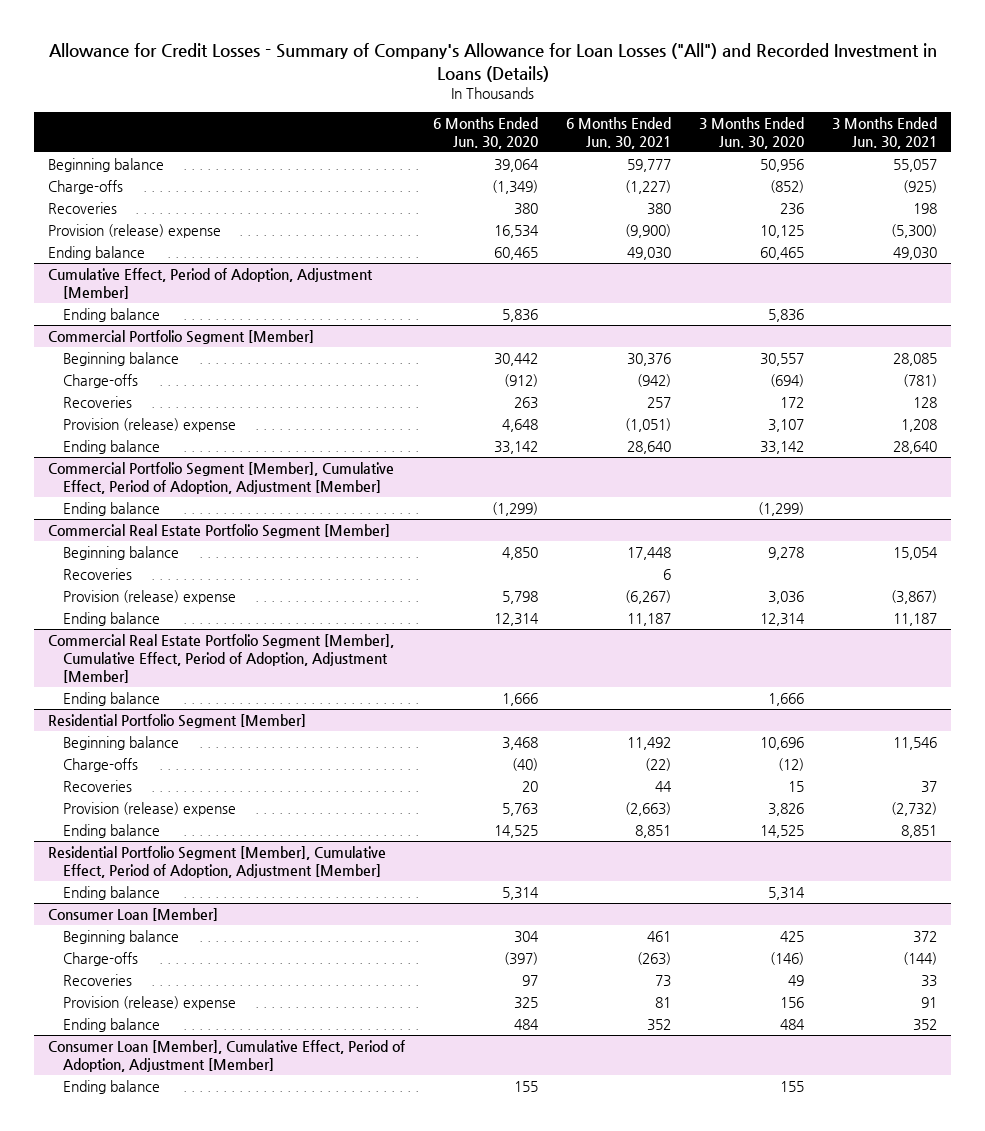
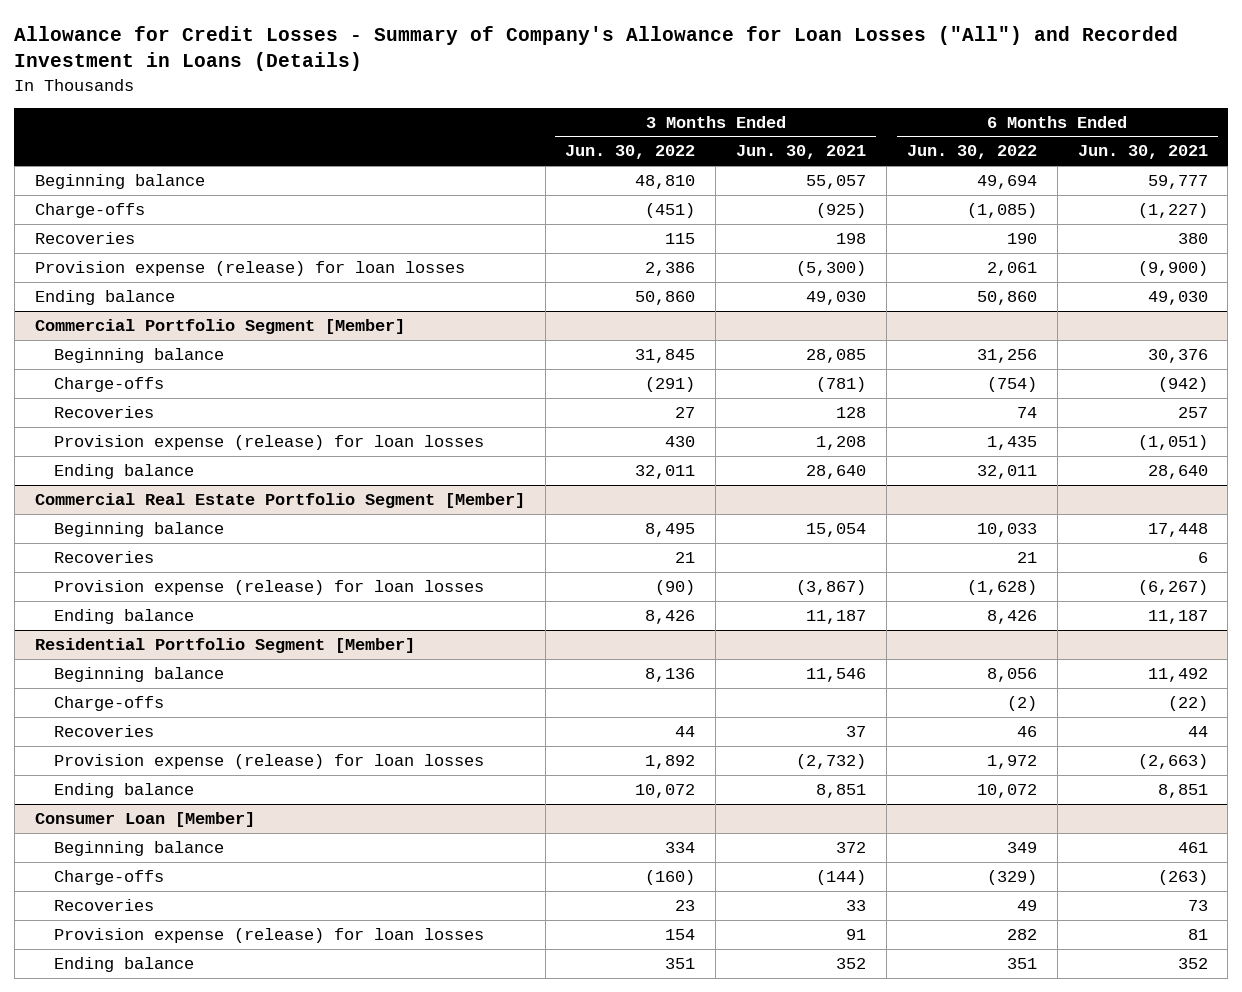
- | 6 Months Ended Jun. 30, 2020 | 6 Months Ended Jun. 30, 2021 | 3 Months Ended Jun. 30, 2020 | 3 Months Ended Jun. 30, 2021
+ | 3 Months Ended Jun. 30, 2022 | 3 Months Ended Jun. 30, 2021 | 6 Months Ended Jun. 30, 2022 | 6 Months Ended Jun. 30, 2021
- Provision (release) expense | 16,534 | (9,900) | 10,125 | (5,300)
+ Provision expense (release) for loan losses | 2,386 | (5,300) | 2,061 | (9,900)
- Cumulative Effect, Period of Adoption, Adjustment [Member]
- Ending balance | 5,836 | | 5,836 |
@ Commercial Portfolio Segment [Member]
- Provision (release) expense | 4,648 | (1,051) | 3,107 | 1,208
+ Provision expense (release) for loan losses | 430 | 1,208 | 1,435 | (1,051)
- Commercial Portfolio Segment [Member], Cumulative Effect, Period of Adoption, Adjustment [Member]
- Ending balance | (1,299) | | (1,299) |
@ Commercial Real Estate Portfolio Segment [Member]
- Provision (release) expense | 5,798 | (6,267) | 3,036 | (3,867)
+ Provision expense (release) for loan losses | (90) | (3,867) | (1,628) | (6,267)
- Commercial Real Estate Portfolio Segment [Member], Cumulative Effect, Period of Adoption, Adjustment [Member]
- Ending balance | 1,666 | | 1,666 |
@ Residential Portfolio Segment [Member]
- Provision (release) expense | 5,763 | (2,663) | 3,826 | (2,732)
+ Provision expense (release) for loan losses | 1,892 | (2,732) | 1,972 | (2,663)
- Residential Portfolio Segment [Member], Cumulative Effect, Period of Adoption, Adjustment [Member]
- Ending balance | 5,314 | | 5,314 |
@ Consumer Loan [Member]
- Provision (release) expense | 325 | 81 | 156 | 91
+ Provision expense (release) for loan losses | 154 | 91 | 282 | 81
- Consumer Loan [Member], Cumulative Effect, Period of Adoption, Adjustment [Member]
- Ending balance | 155 | | 155 |

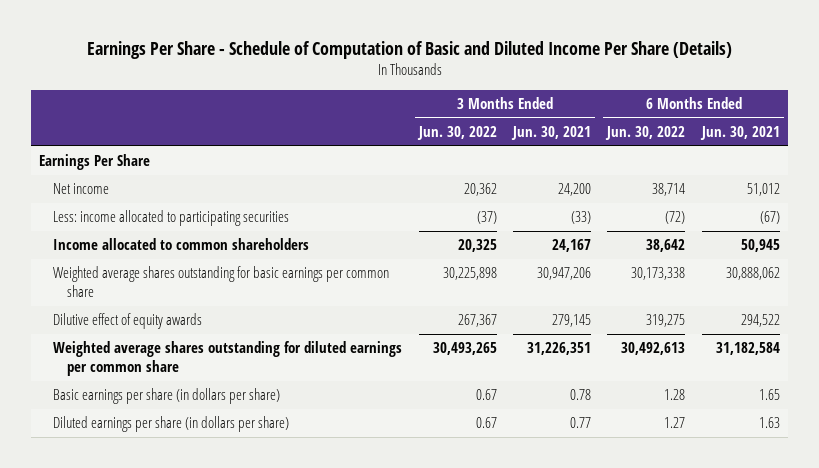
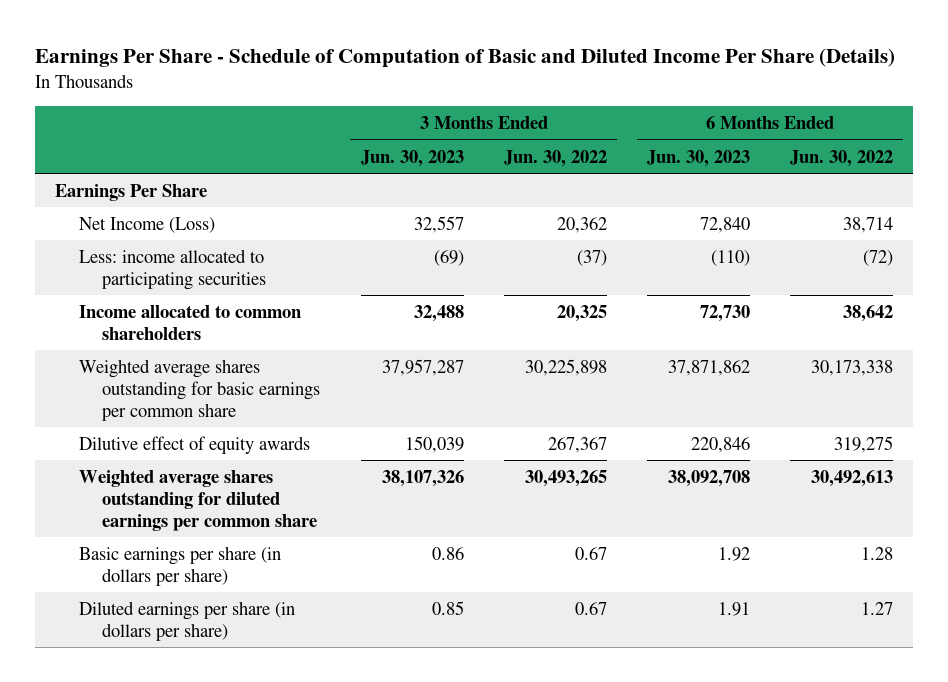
- | 3 Months Ended Jun. 30, 2022 | 3 Months Ended Jun. 30, 2021 | 6 Months Ended Jun. 30, 2022 | 6 Months Ended Jun. 30, 2021
+ | 3 Months Ended Jun. 30, 2023 | 3 Months Ended Jun. 30, 2022 | 6 Months Ended Jun. 30, 2023 | 6 Months Ended Jun. 30, 2022
- Net income | 20,362 | 24,200 | 38,714 | 51,012
+ Net Income (Loss) | 32,557 | 20,362 | 72,840 | 38,714

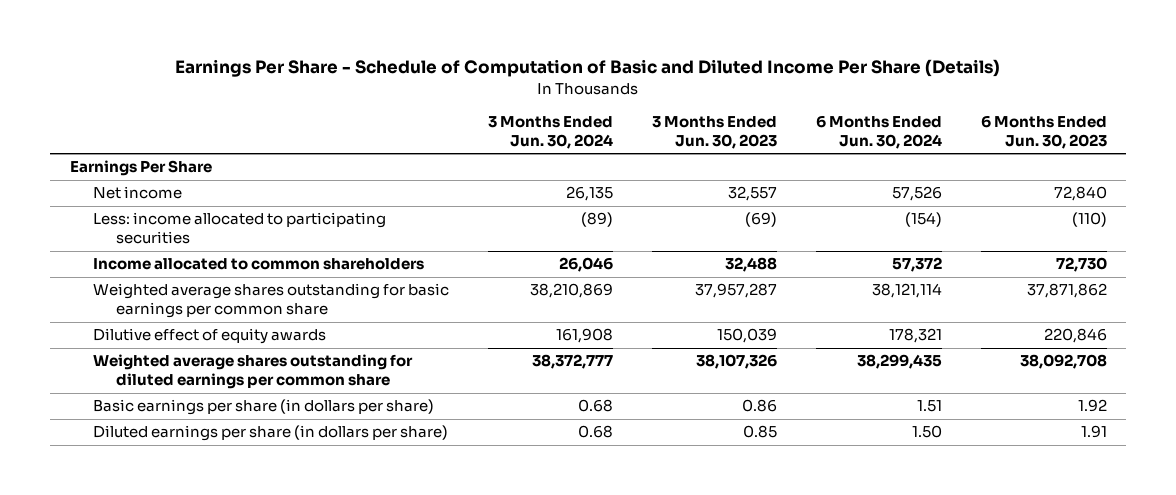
- | 3 Months Ended Jun. 30, 2023 | 3 Months Ended Jun. 30, 2022 | 6 Months Ended Jun. 30, 2023 | 6 Months Ended Jun. 30, 2022
+ | 3 Months Ended Jun. 30, 2024 | 3 Months Ended Jun. 30, 2023 | 6 Months Ended Jun. 30, 2024 | 6 Months Ended Jun. 30, 2023
- Net Income (Loss) | 32,557 | 20,362 | 72,840 | 38,714
+ Net income | 26,135 | 32,557 | 57,526 | 72,840

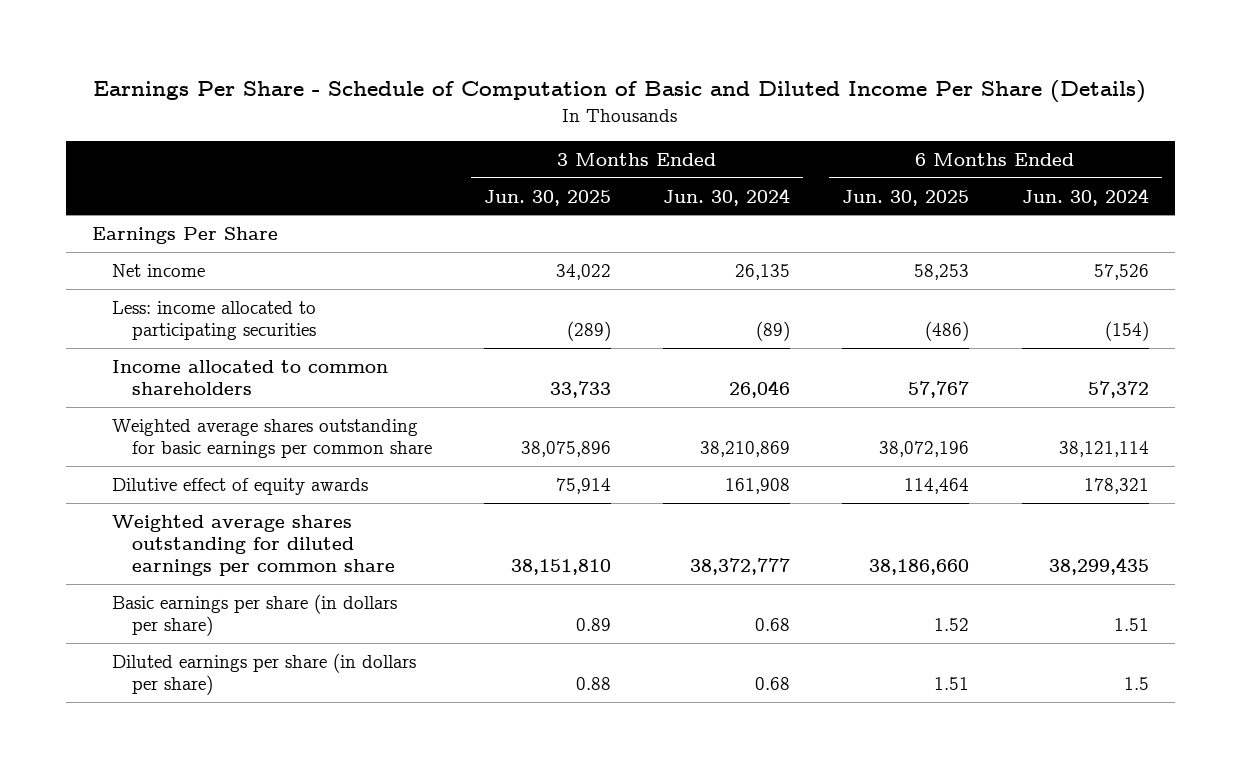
- | 3 Months Ended Jun. 30, 2024 | 3 Months Ended Jun. 30, 2023 | 6 Months Ended Jun. 30, 2024 | 6 Months Ended Jun. 30, 2023
+ | 3 Months Ended Jun. 30, 2025 | 3 Months Ended Jun. 30, 2024 | 6 Months Ended Jun. 30, 2025 | 6 Months Ended Jun. 30, 2024
- Diluted earnings per share (in dollars per share) | 0.68 | 0.85 | 1.50 | 1.91
+ Diluted earnings per share (in dollars per share) | 0.88 | 0.68 | 1.51 | 1.5

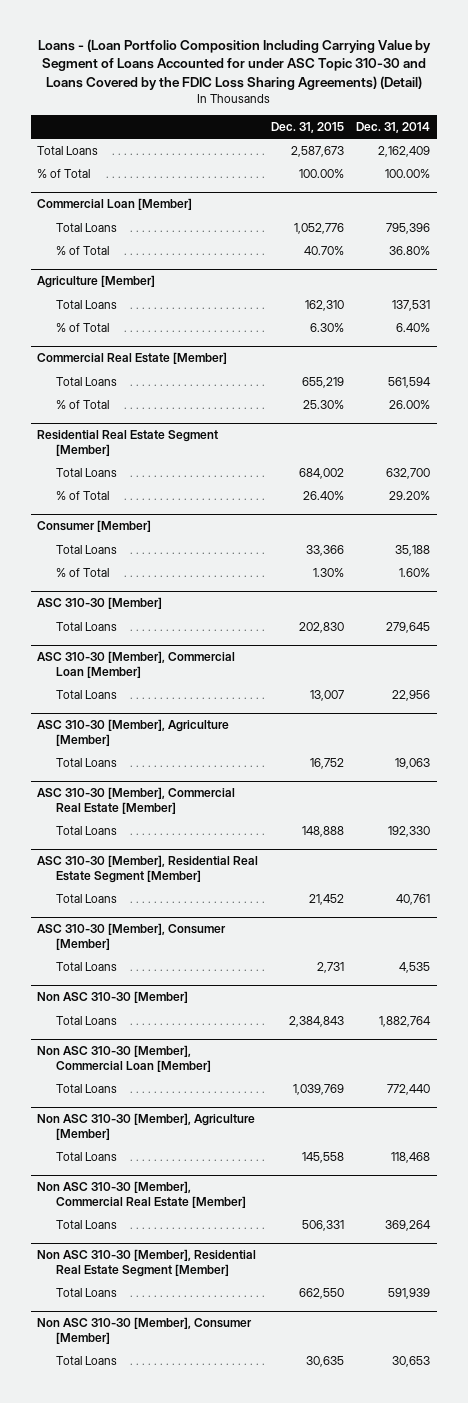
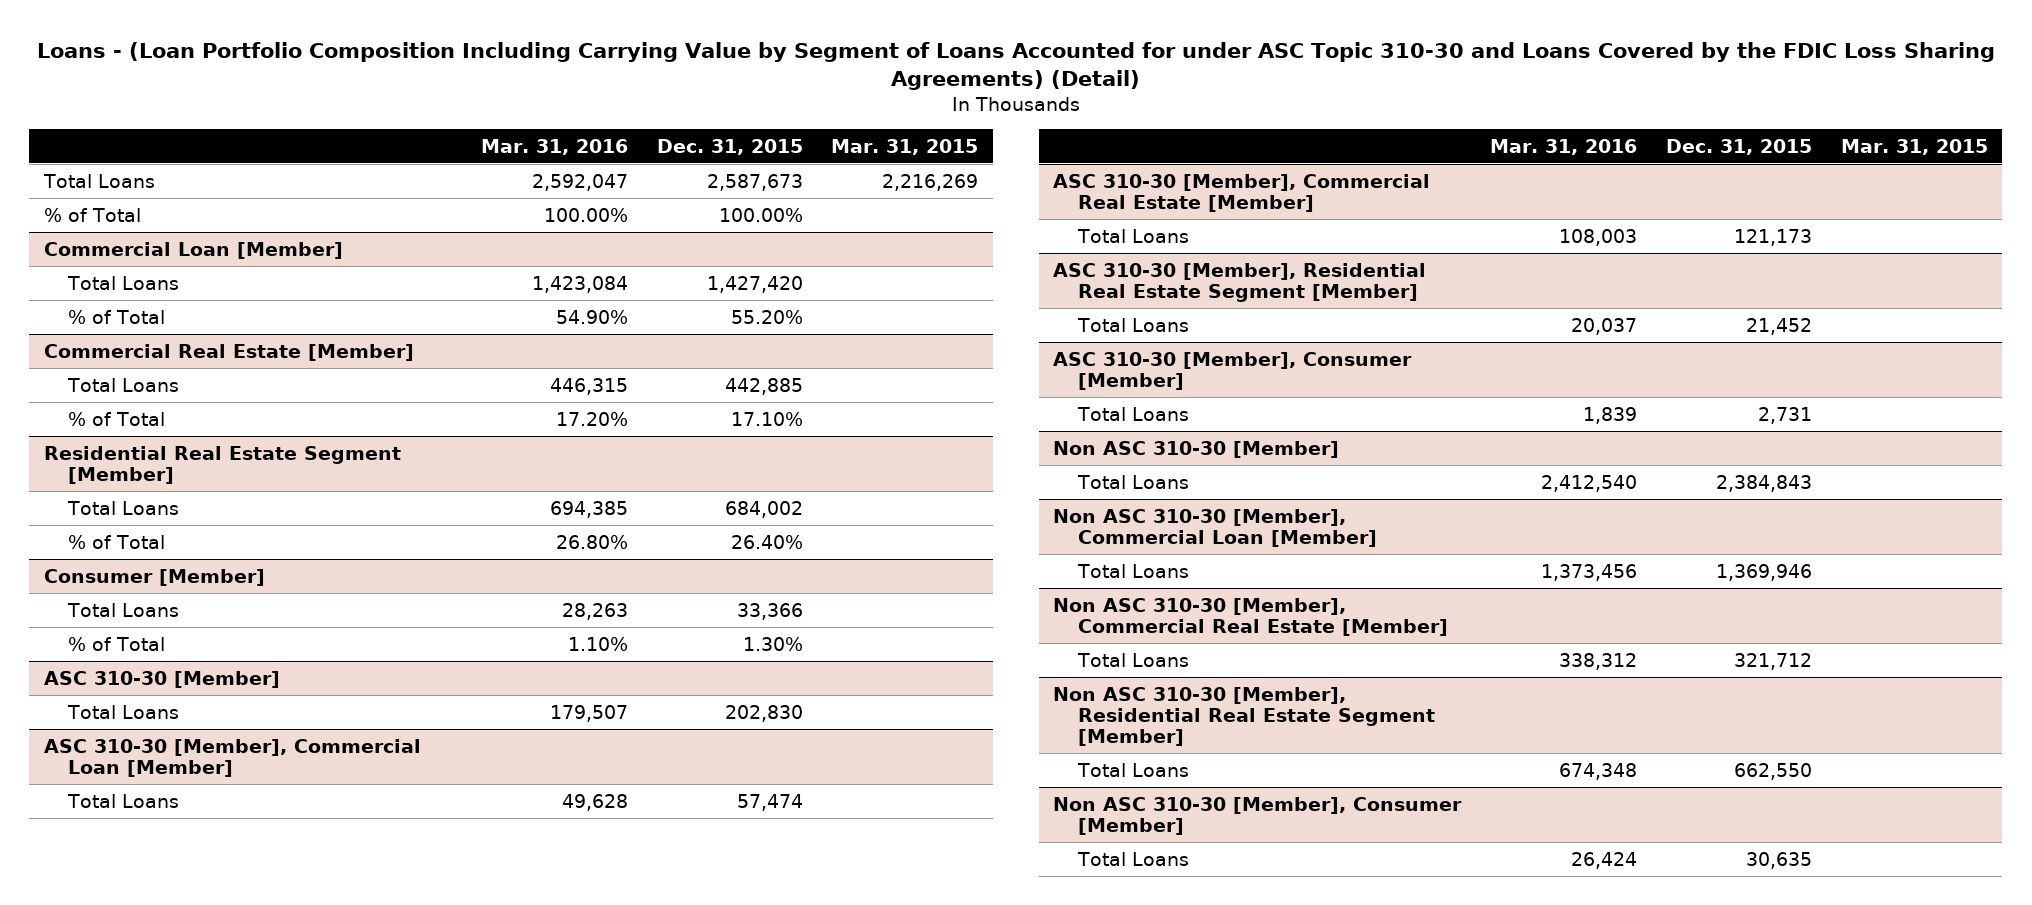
- | Dec. 31, 2015 | Dec. 31, 2014
+ | Mar. 31, 2016 | Dec. 31, 2015 | Mar. 31, 2015
@ Commercial Loan [Member]
- Total Loans | 1,052,776 | 795,396
- % of Total | 40.70% | 36.80%
- Agriculture [Member]
- Total Loans | 162,310 | 137,531
- % of Total | 6.30% | 6.40%
@ Commercial Loan [Member]
+ Total Loans | 1,423,084 | 1,427,420 |
+ % of Total | 54.90% | 55.20% |
@ Commercial Real Estate [Member]
- Total Loans | 655,219 | 561,594
- % of Total | 25.30% | 26.00%
+ Total Loans | 446,315 | 442,885 |
+ % of Total | 17.20% | 17.10% |
@ ASC 310-30 [Member], Commercial Loan [Member]
- Total Loans | 13,007 | 22,956
- ASC 310-30 [Member], Agriculture [Member]
- Total Loans | 16,752 | 19,063
@ ASC 310-30 [Member], Commercial Loan [Member]
+ Total Loans | 49,628 | 57,474 |
@ ASC 310-30 [Member], Commercial Real Estate [Member]
- Total Loans | 148,888 | 192,330
+ Total Loans | 108,003 | 121,173 |
@ Non ASC 310-30 [Member], Commercial Loan [Member]
- Total Loans | 1,039,769 | 772,440
- Non ASC 310-30 [Member], Agriculture [Member]
- Total Loans | 145,558 | 118,468
@ Non ASC 310-30 [Member], Commercial Loan [Member]
+ Total Loans | 1,373,456 | 1,369,946 |
@ Non ASC 310-30 [Member], Commercial Real Estate [Member]
- Total Loans | 506,331 | 369,264
+ Total Loans | 338,312 | 321,712 |

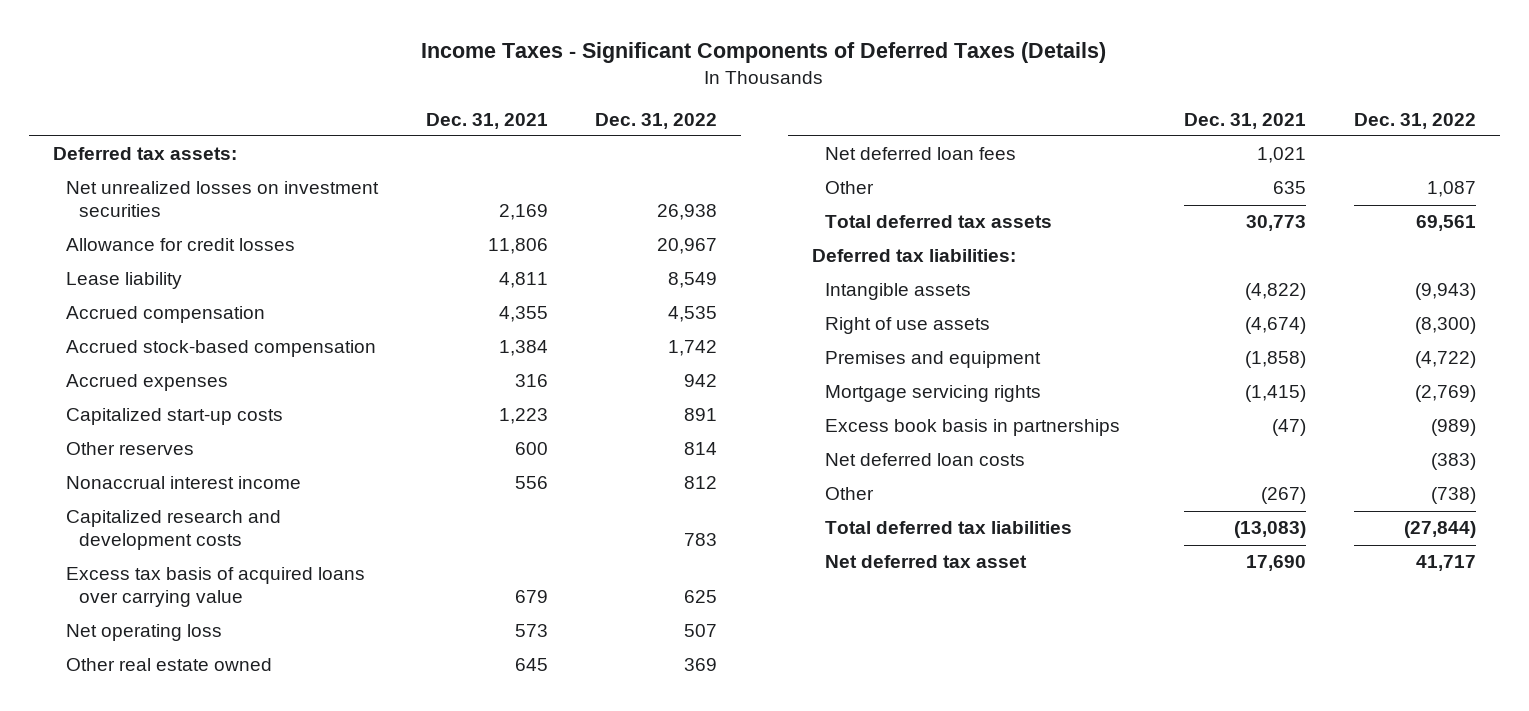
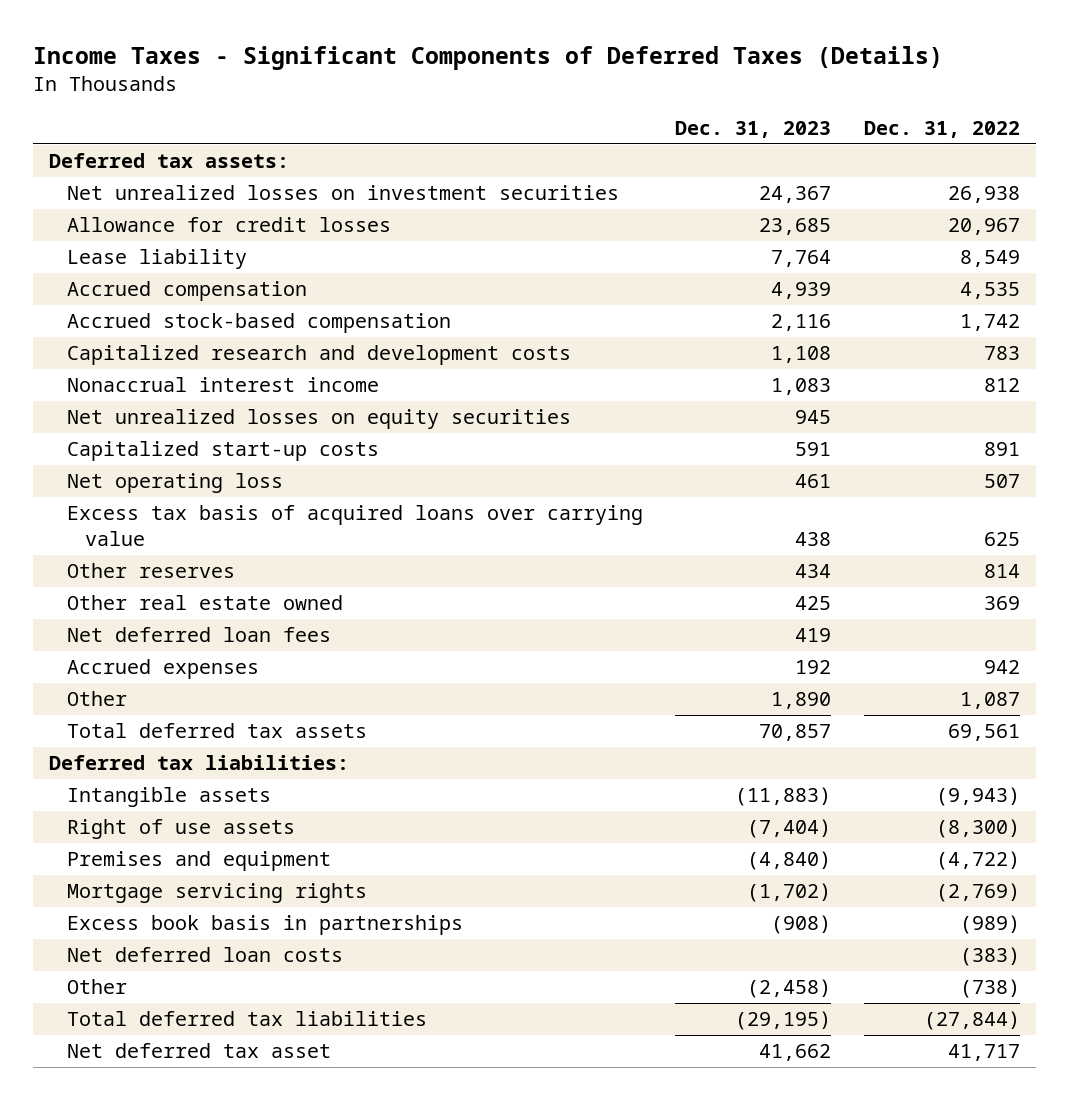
- | Dec. 31, 2021 | Dec. 31, 2022
+ | Dec. 31, 2023 | Dec. 31, 2022
moved down: Nonaccrual interest income | 1,083 | 812
+ Net unrealized losses on equity securities | 945 |
moved down: Capitalized start-up costs | 591 | 891
moved down: Excess tax basis of acquired loans over carrying value | 438 | 625
moved down: Other reserves | 434 | 814
moved down: Accrued expenses | 192 | 942

